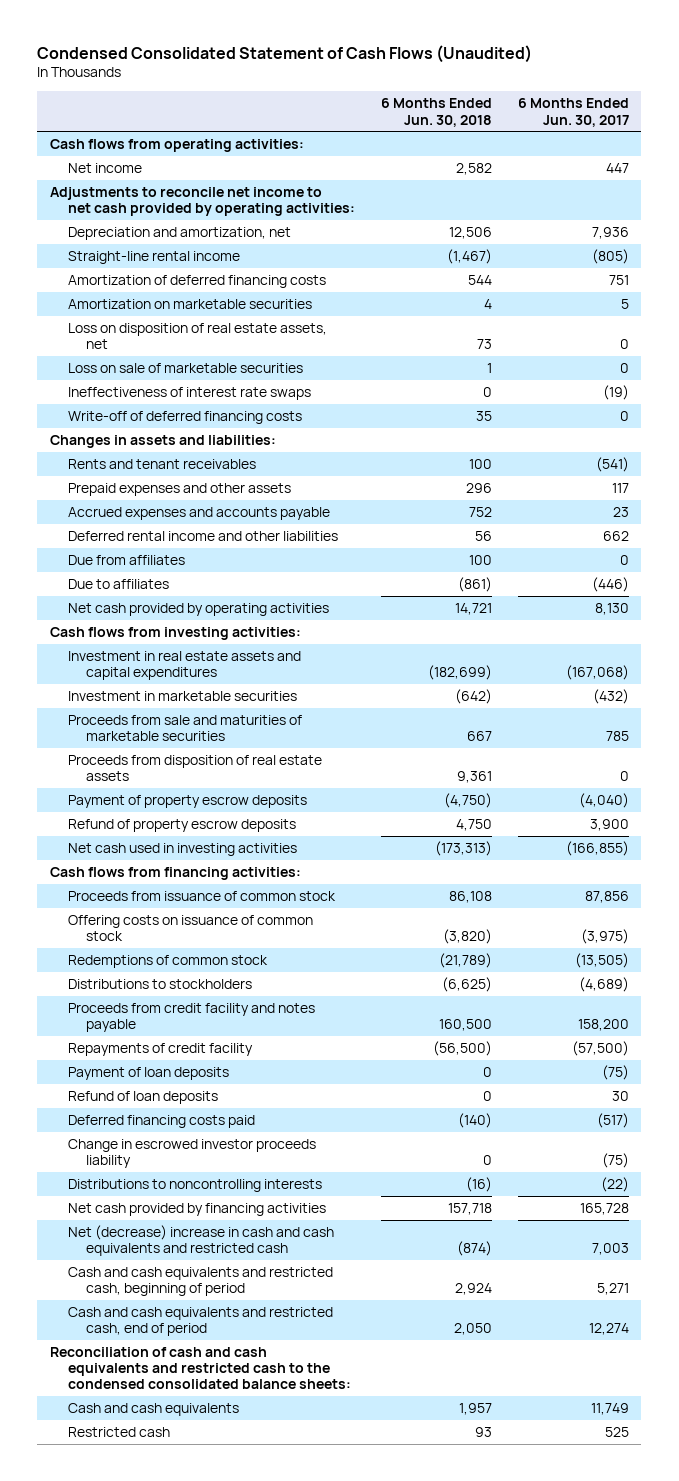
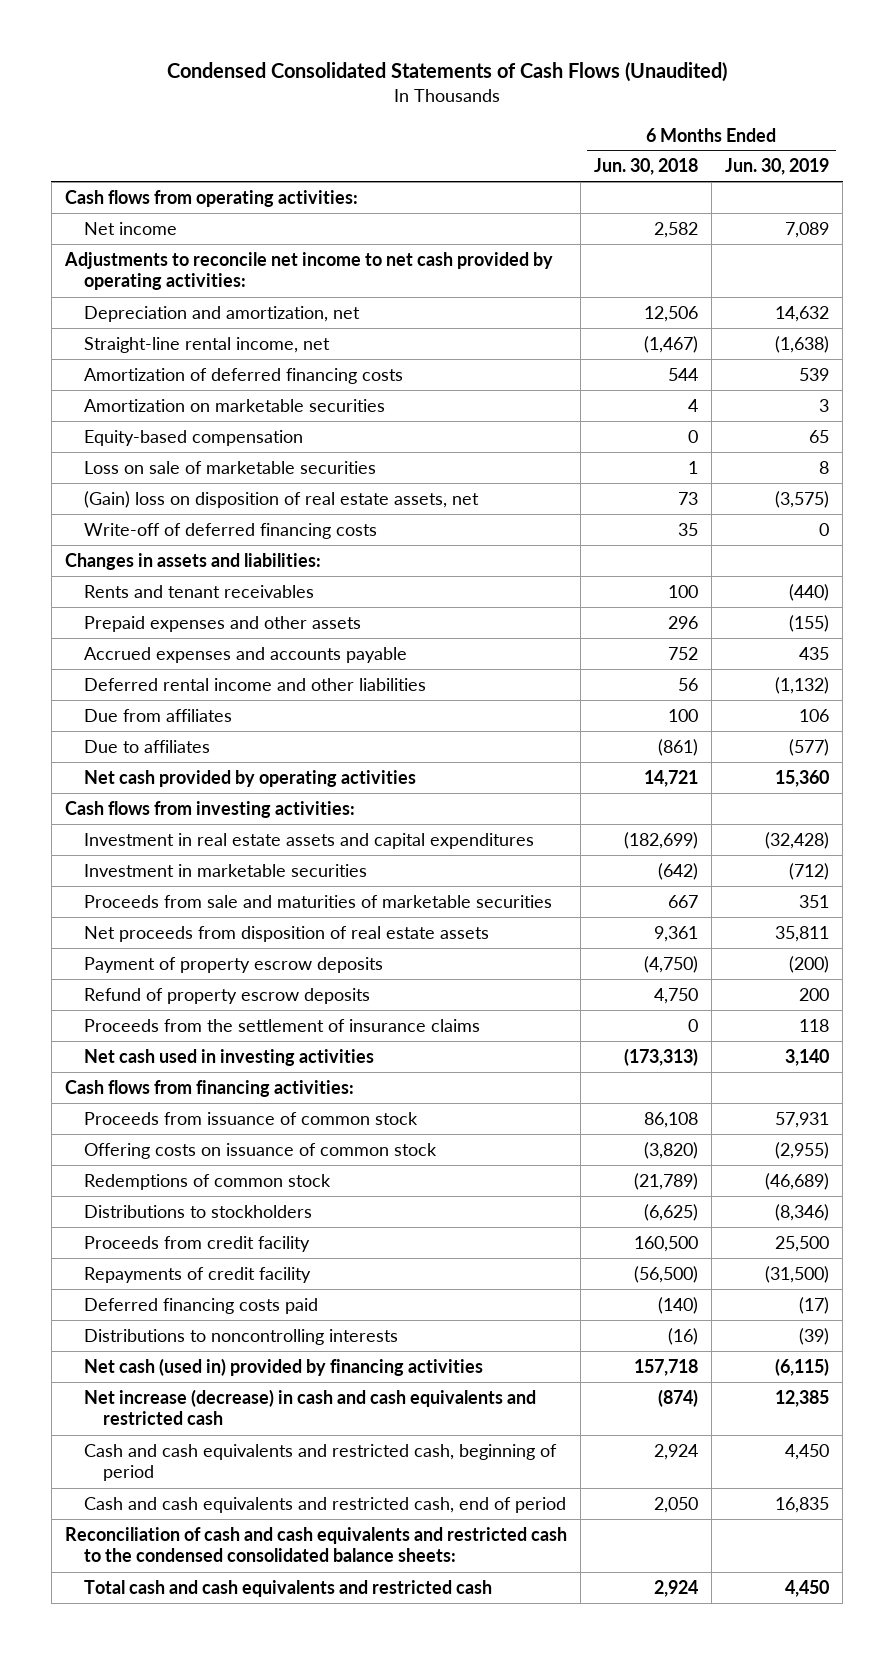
- Condensed Consolidated Statement of Cash Flows (Unaudited)
+ Condensed Consolidated Statements of Cash Flows (Unaudited)
- | 6 Months Ended Jun. 30, 2018 | 6 Months Ended Jun. 30, 2017
+ | 6 Months Ended Jun. 30, 2018 | 6 Months Ended Jun. 30, 2019
- Straight-line rental income | (1,467) | (805)
+ Straight-line rental income, net | (1,467) | (1,638)
- Loss on disposition of real estate assets, net | 73 | 0
+ Equity-based compensation | 0 | 65
- Ineffectiveness of interest rate swaps | 0 | (19)
+ (Gain) loss on disposition of real estate assets, net | 73 | (3,575)
- Proceeds from disposition of real estate assets | 9,361 | 0
+ Net proceeds from disposition of real estate assets | 9,361 | 35,811
+ Proceeds from the settlement of insurance claims | 0 | 118
- Proceeds from credit facility and notes payable | 160,500 | 158,200
+ Proceeds from credit facility | 160,500 | 25,500
- Payment of loan deposits | 0 | (75)
- Refund of loan deposits | 0 | 30
- Change in escrowed investor proceeds liability | 0 | (75)
- Net cash provided by financing activities | 157,718 | 165,728
- Net (decrease) increase in cash and cash equivalents and restricted cash | (874) | 7,003
+ Net cash (used in) provided by financing activities | 157,718 | (6,115)
+ Net increase (decrease) in cash and cash equivalents and restricted cash | (874) | 12,385
- Cash and cash equivalents | 1,957 | 11,749
- Restricted cash | 93 | 525
+ Total cash and cash equivalents and restricted cash | 2,924 | 4,450

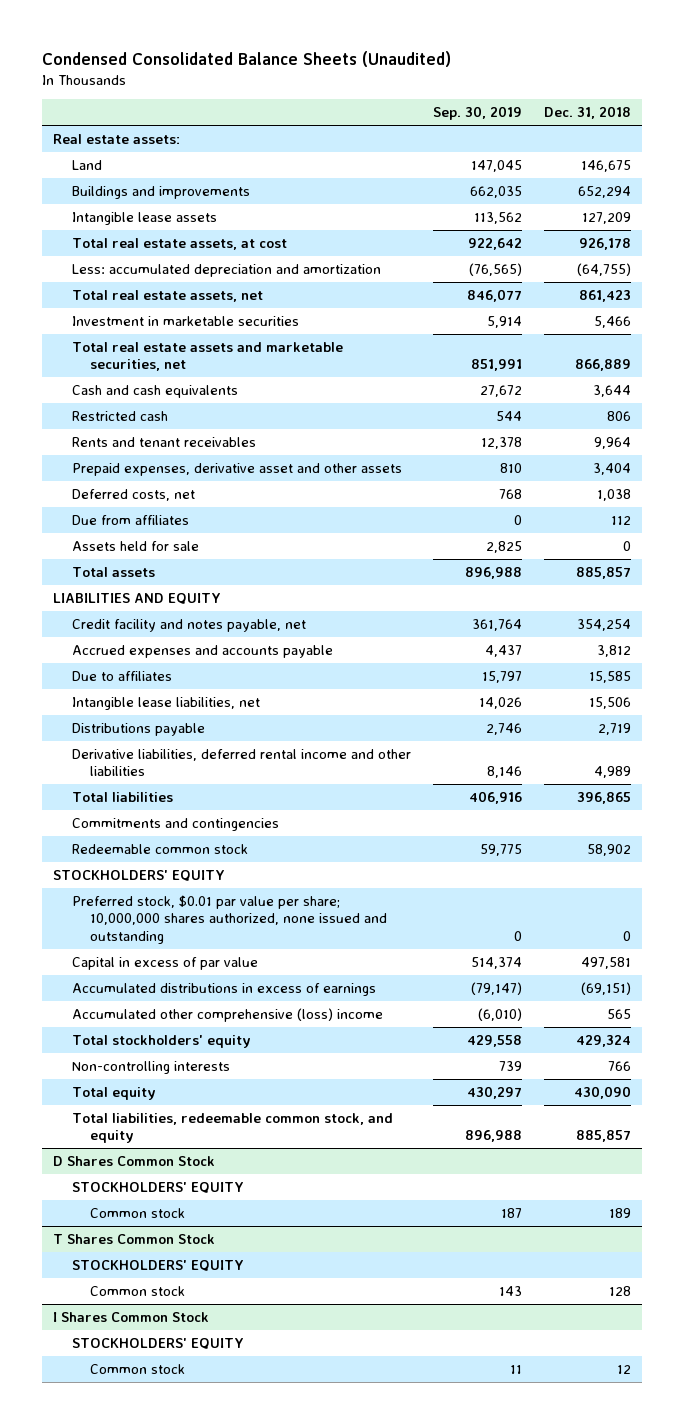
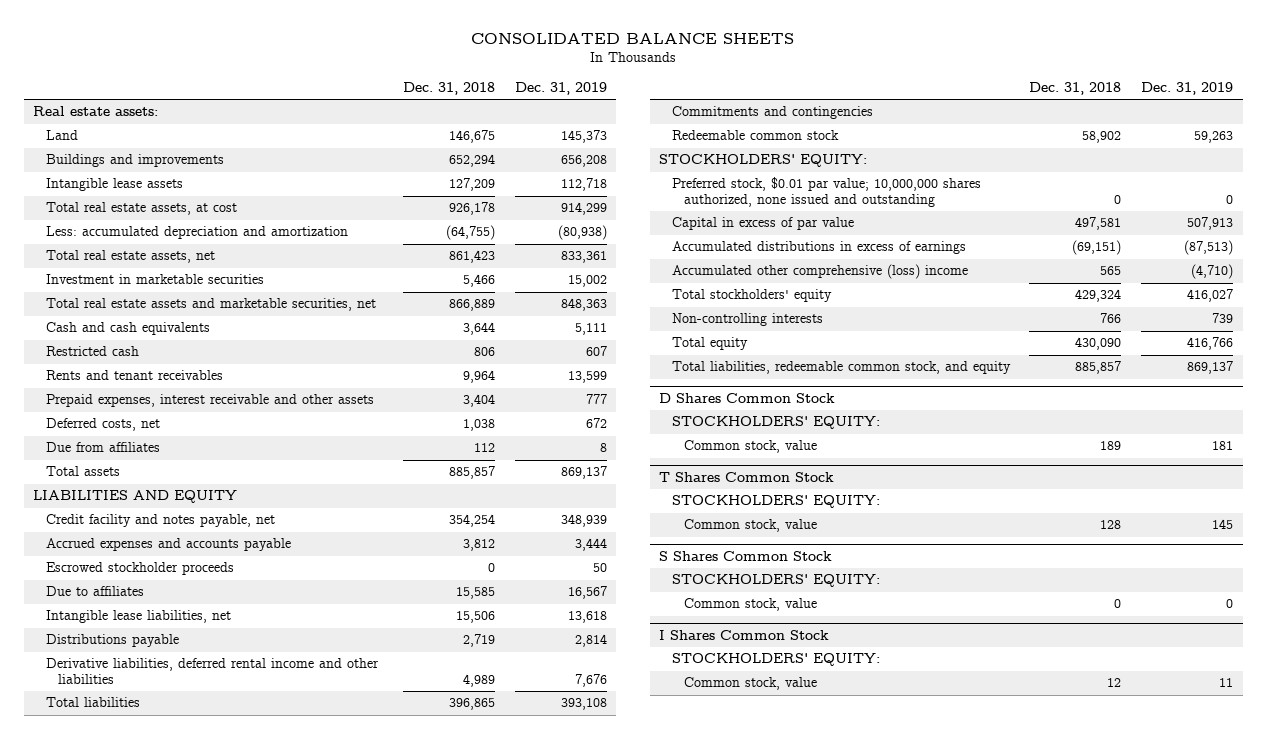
- Condensed Consolidated Balance Sheets (Unaudited)
+ CONSOLIDATED BALANCE SHEETS
- | Sep. 30, 2019 | Dec. 31, 2018
+ | Dec. 31, 2018 | Dec. 31, 2019
- Prepaid expenses, derivative asset and other assets | 810 | 3,404
+ Prepaid expenses, interest receivable and other assets | 3,404 | 777
- Assets held for sale | 2,825 | 0
+ Escrowed stockholder proceeds | 0 | 50
- STOCKHOLDERS' EQUITY
- Preferred stock, $0.01 par value per share; 10,000,000 shares authorized, none issued and outstanding | 0 | 0
+ STOCKHOLDERS' EQUITY:
+ Preferred stock, $0.01 par value; 10,000,000 shares authorized, none issued and outstanding | 0 | 0
@ D Shares Common Stock
- STOCKHOLDERS' EQUITY
- Common stock | 187 | 189
+ STOCKHOLDERS' EQUITY:
+ Common stock, value | 189 | 181
@ T Shares Common Stock
- STOCKHOLDERS' EQUITY
- Common stock | 143 | 128
+ STOCKHOLDERS' EQUITY:
+ Common stock, value | 128 | 145
+ S Shares Common Stock
+ STOCKHOLDERS' EQUITY:
+ Common stock, value | 0 | 0
@ I Shares Common Stock
- STOCKHOLDERS' EQUITY
- Common stock | 11 | 12
+ STOCKHOLDERS' EQUITY:
+ Common stock, value | 12 | 11

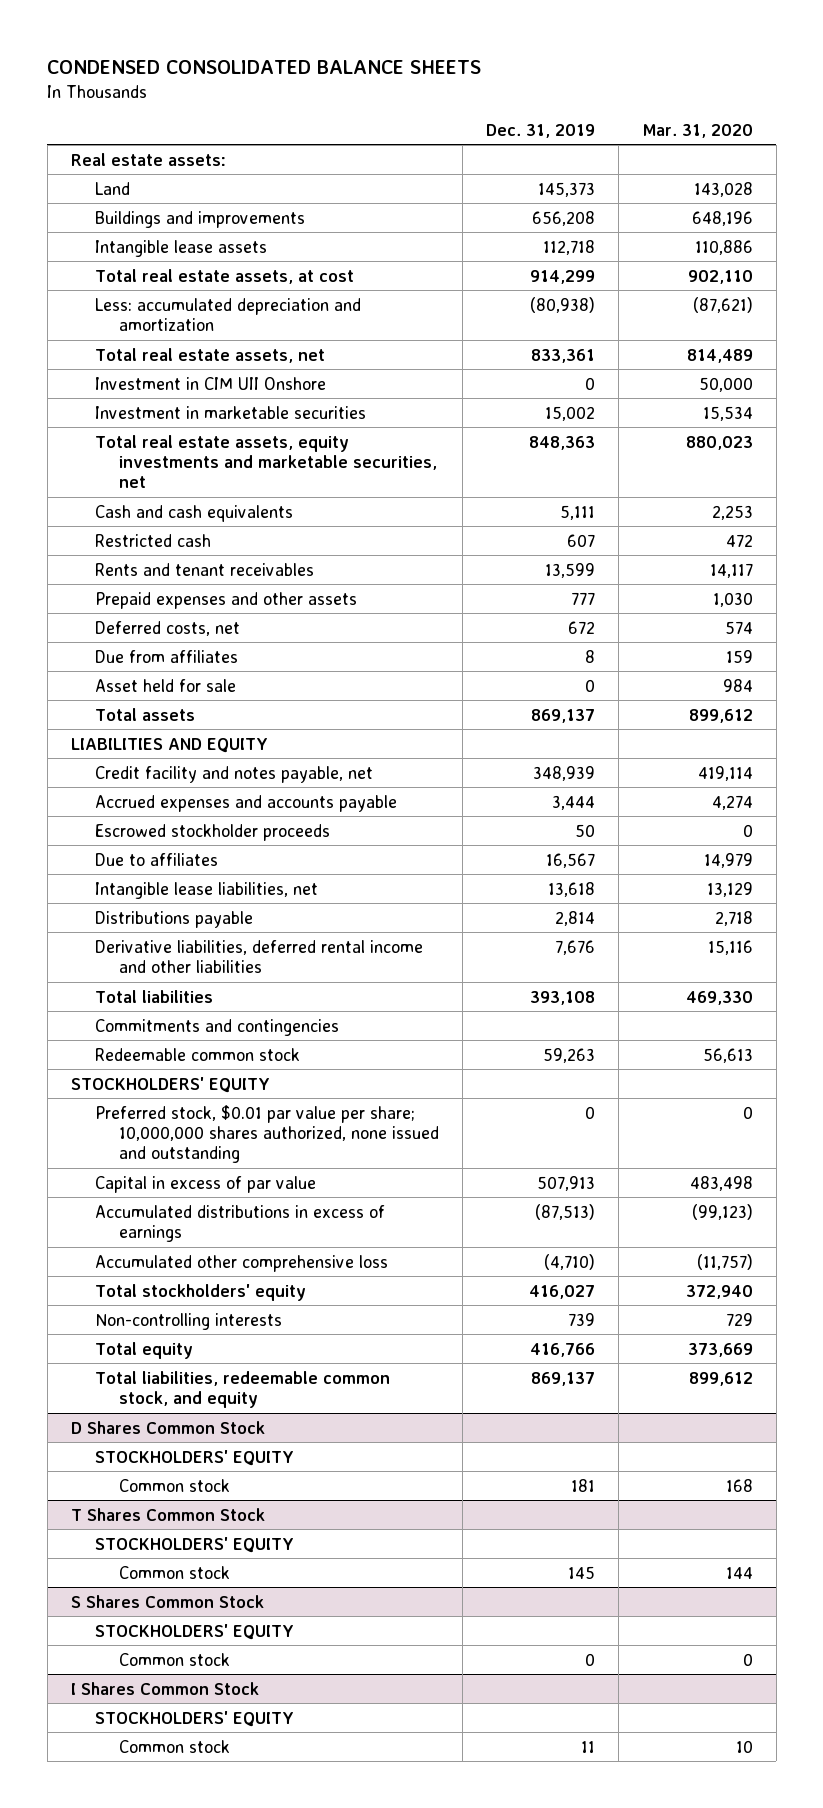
- CONSOLIDATED BALANCE SHEETS
+ CONDENSED CONSOLIDATED BALANCE SHEETS
- | Dec. 31, 2018 | Dec. 31, 2019
+ | Dec. 31, 2019 | Mar. 31, 2020
+ Investment in CIM UII Onshore | 0 | 50,000
- Total real estate assets and marketable securities, net | 866,889 | 848,363
+ Total real estate assets, equity investments and marketable securities, net | 848,363 | 880,023
- Prepaid expenses, interest receivable and other assets | 3,404 | 777
+ Prepaid expenses and other assets | 777 | 1,030
+ Asset held for sale | 0 | 984
- STOCKHOLDERS' EQUITY:
- Preferred stock, $0.01 par value; 10,000,000 shares authorized, none issued and outstanding | 0 | 0
+ STOCKHOLDERS' EQUITY
+ Preferred stock, $0.01 par value per share; 10,000,000 shares authorized, none issued and outstanding | 0 | 0
- Accumulated other comprehensive (loss) income | 565 | (4,710)
+ Accumulated other comprehensive loss | (4,710) | (11,757)
@ D Shares Common Stock
- STOCKHOLDERS' EQUITY:
- Common stock, value | 189 | 181
+ STOCKHOLDERS' EQUITY
+ Common stock | 181 | 168
@ T Shares Common Stock
- STOCKHOLDERS' EQUITY:
- Common stock, value | 128 | 145
+ STOCKHOLDERS' EQUITY
+ Common stock | 145 | 144
@ S Shares Common Stock
- STOCKHOLDERS' EQUITY:
- Common stock, value | 0 | 0
+ STOCKHOLDERS' EQUITY
+ Common stock | 0 | 0
@ I Shares Common Stock
- STOCKHOLDERS' EQUITY:
- Common stock, value | 12 | 11
+ STOCKHOLDERS' EQUITY
+ Common stock | 11 | 10

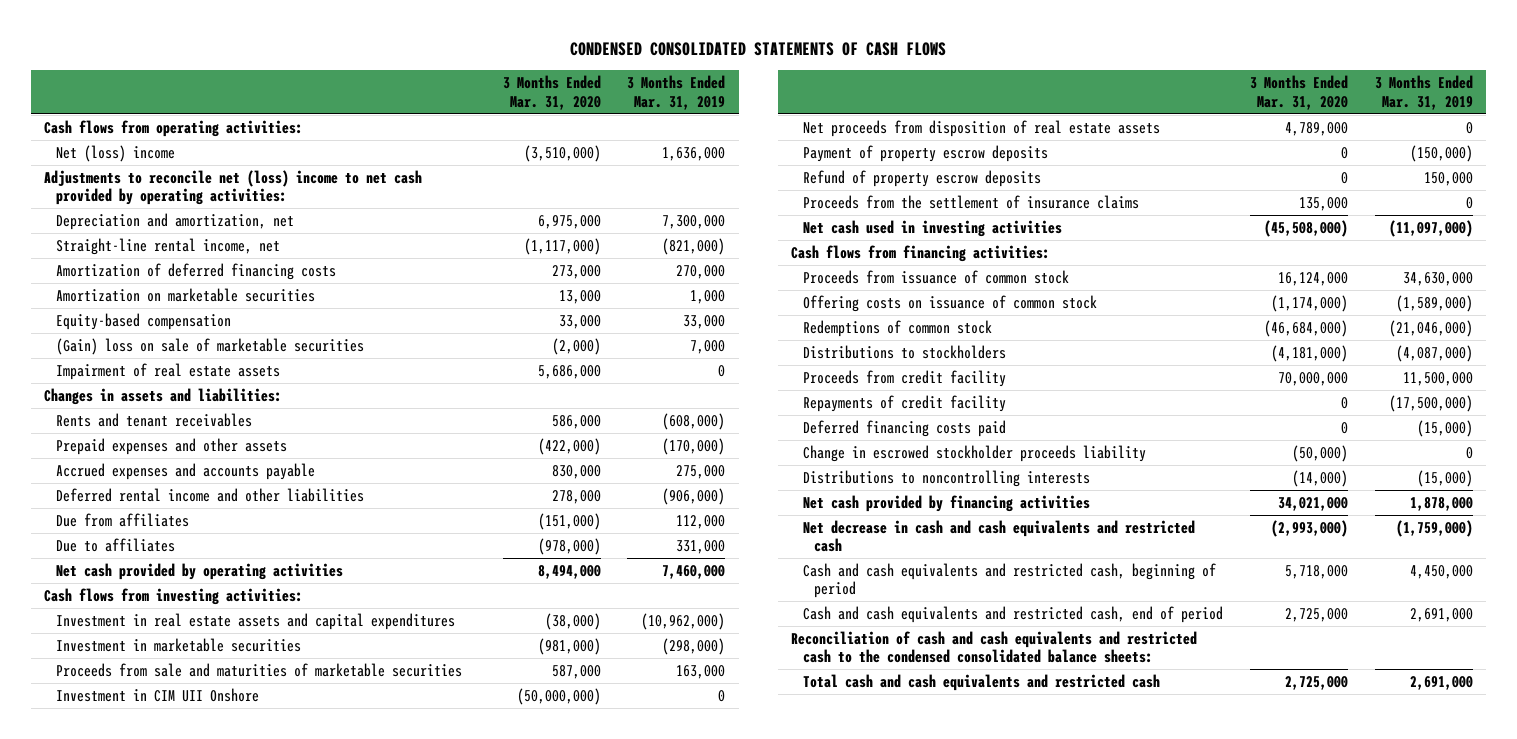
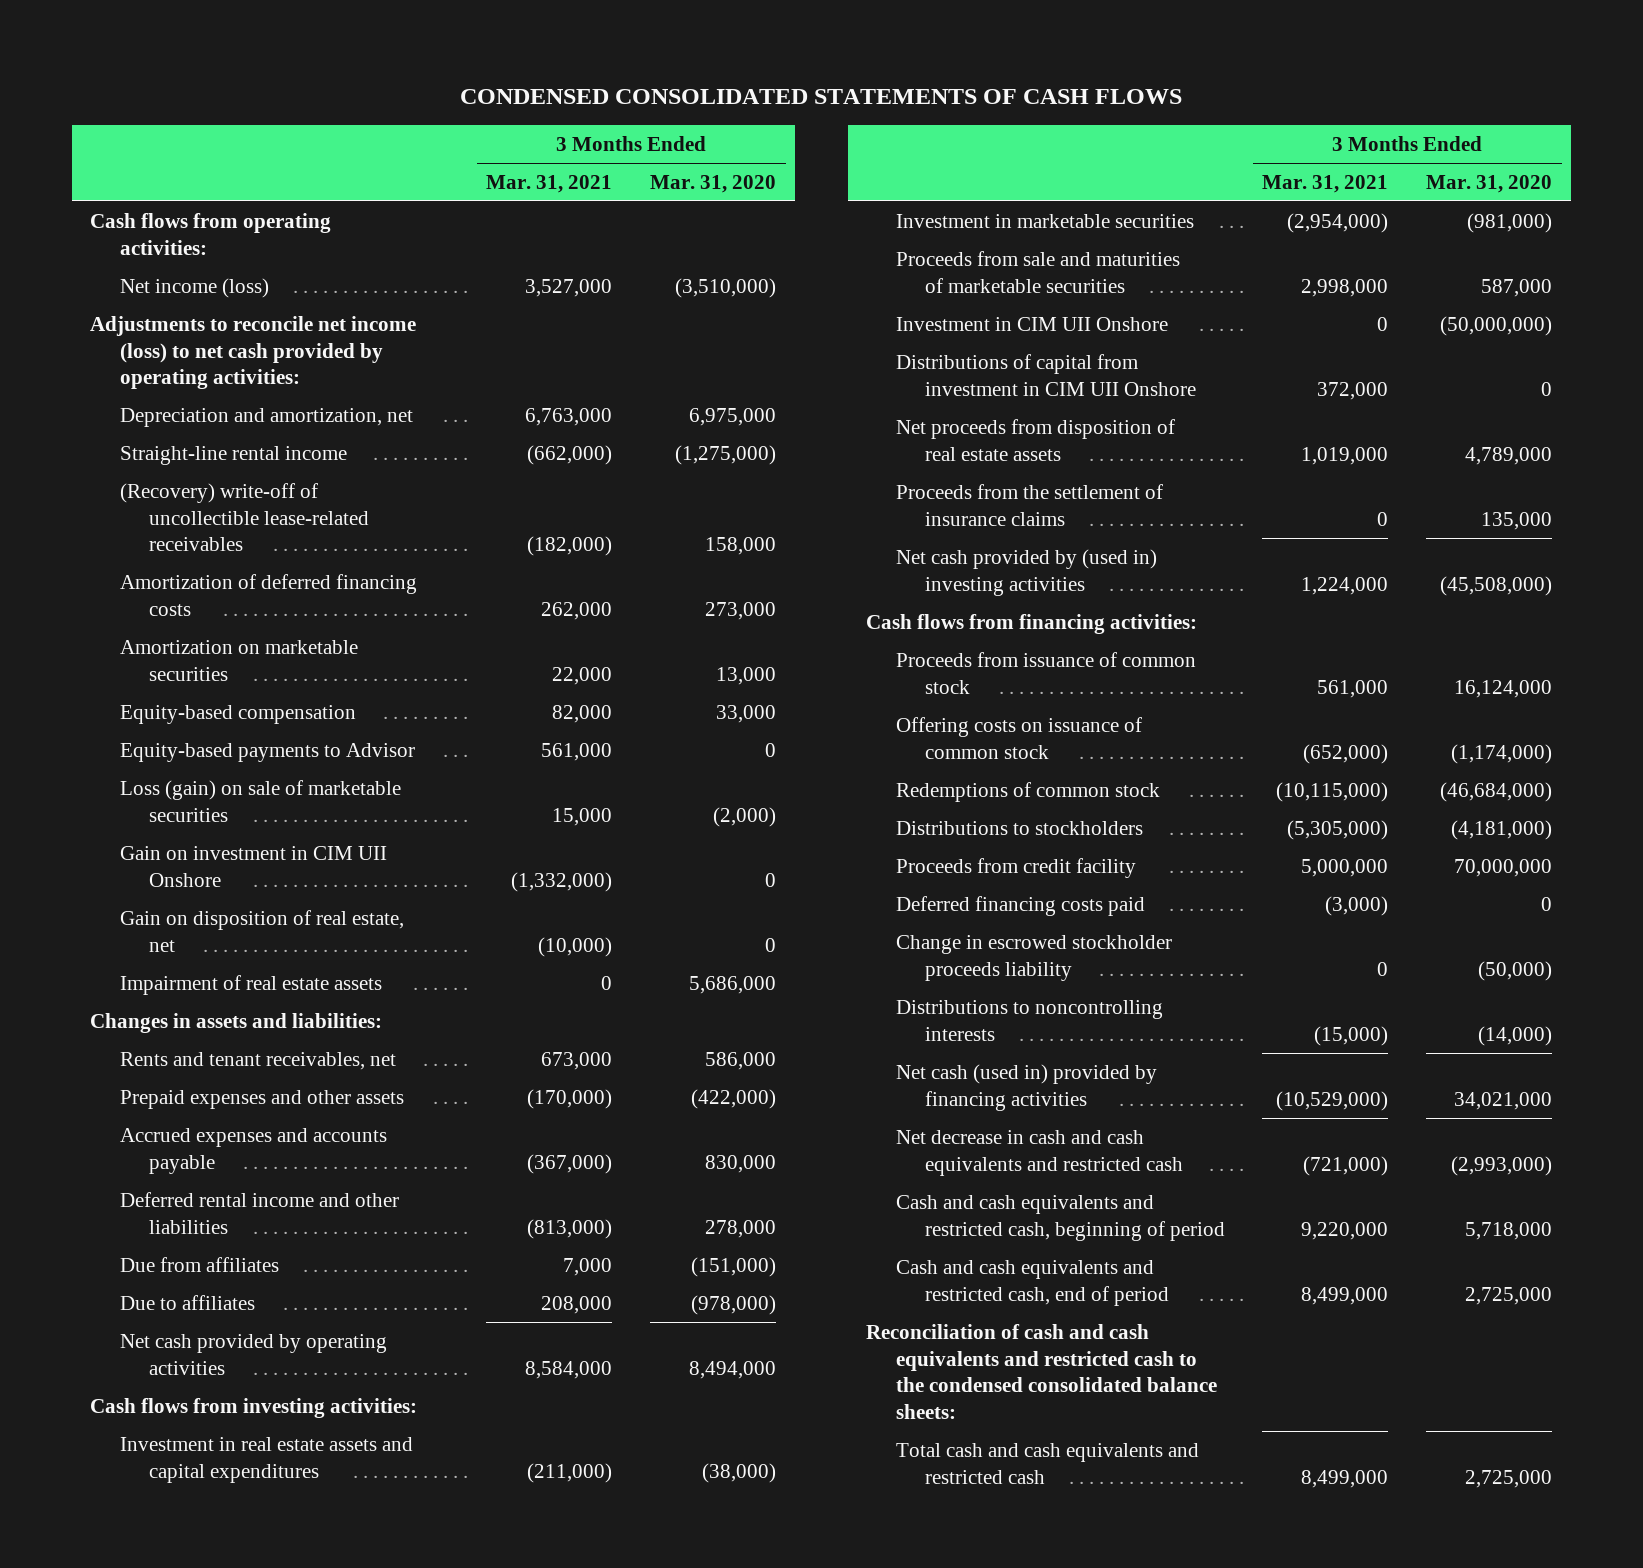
- | 3 Months Ended Mar. 31, 2020 | 3 Months Ended Mar. 31, 2019
+ | 3 Months Ended Mar. 31, 2021 | 3 Months Ended Mar. 31, 2020
- Net (loss) income | (3,510,000) | 1,636,000
- Adjustments to reconcile net (loss) income to net cash provided by operating activities:
+ Net income (loss) | 3,527,000 | (3,510,000)
+ Adjustments to reconcile net income (loss) to net cash provided by operating activities:
- Straight-line rental income, net | (1,117,000) | (821,000)
+ Straight-line rental income | (662,000) | (1,275,000)
+ (Recovery) write-off of uncollectible lease-related receivables | (182,000) | 158,000
- (Gain) loss on sale of marketable securities | (2,000) | 7,000
+ Equity-based payments to Advisor | 561,000 | 0
+ Loss (gain) on sale of marketable securities | 15,000 | (2,000)
+ Gain on investment in CIM UII Onshore | (1,332,000) | 0
+ Gain on disposition of real estate, net | (10,000) | 0
- Rents and tenant receivables | 586,000 | (608,000)
+ Rents and tenant receivables, net | 673,000 | 586,000
+ Distributions of capital from investment in CIM UII Onshore | 372,000 | 0
- Payment of property escrow deposits | 0 | (150,000)
- Refund of property escrow deposits | 0 | 150,000
- Net cash used in investing activities | (45,508,000) | (11,097,000)
+ Net cash provided by (used in) investing activities | 1,224,000 | (45,508,000)
- Repayments of credit facility | 0 | (17,500,000)
- Net cash provided by financing activities | 34,021,000 | 1,878,000
+ Net cash (used in) provided by financing activities | (10,529,000) | 34,021,000

